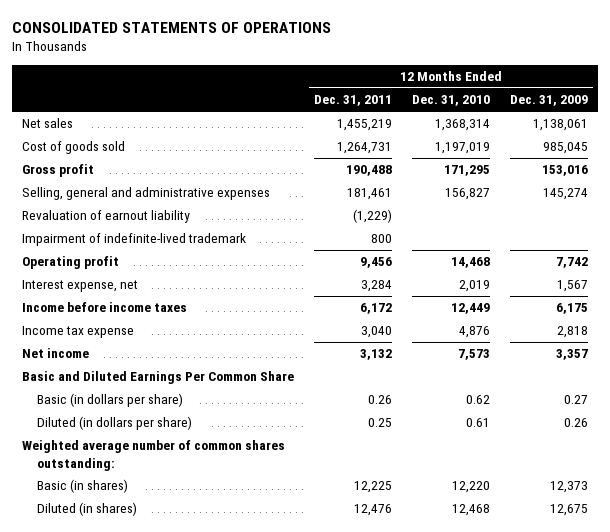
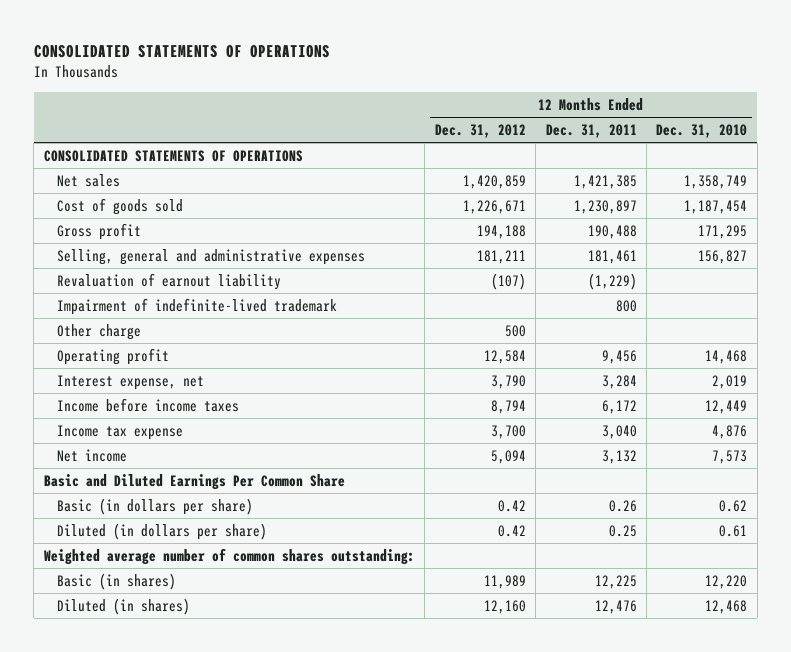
- | 12 Months Ended Dec. 31, 2011 | 12 Months Ended Dec. 31, 2010 | 12 Months Ended Dec. 31, 2009
+ | 12 Months Ended Dec. 31, 2012 | 12 Months Ended Dec. 31, 2011 | 12 Months Ended Dec. 31, 2010
- Net sales | 1,455,219 | 1,368,314 | 1,138,061
- Cost of goods sold | 1,264,731 | 1,197,019 | 985,045
+ CONSOLIDATED STATEMENTS OF OPERATIONS
+ Net sales | 1,420,859 | 1,421,385 | 1,358,749
+ Cost of goods sold | 1,226,671 | 1,230,897 | 1,187,454
+ Other charge | 500 | |

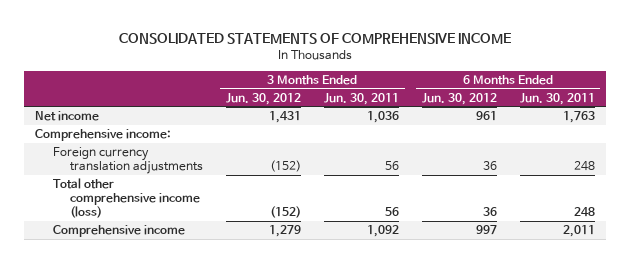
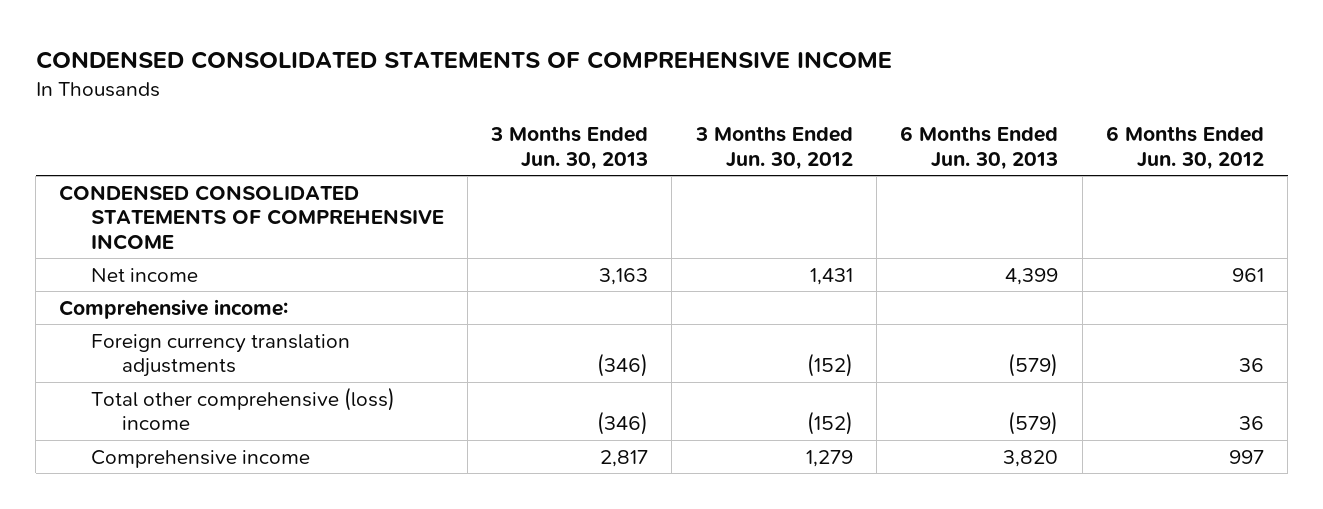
- CONSOLIDATED STATEMENTS OF COMPREHENSIVE INCOME
+ CONDENSED CONSOLIDATED STATEMENTS OF COMPREHENSIVE INCOME
- | 3 Months Ended Jun. 30, 2012 | 3 Months Ended Jun. 30, 2011 | 6 Months Ended Jun. 30, 2012 | 6 Months Ended Jun. 30, 2011
+ | 3 Months Ended Jun. 30, 2013 | 3 Months Ended Jun. 30, 2012 | 6 Months Ended Jun. 30, 2013 | 6 Months Ended Jun. 30, 2012
+ CONDENSED CONSOLIDATED STATEMENTS OF COMPREHENSIVE INCOME
- Total other comprehensive income (loss) | (152) | 56 | 36 | 248
+ Total other comprehensive (loss) income | (346) | (152) | (579) | 36

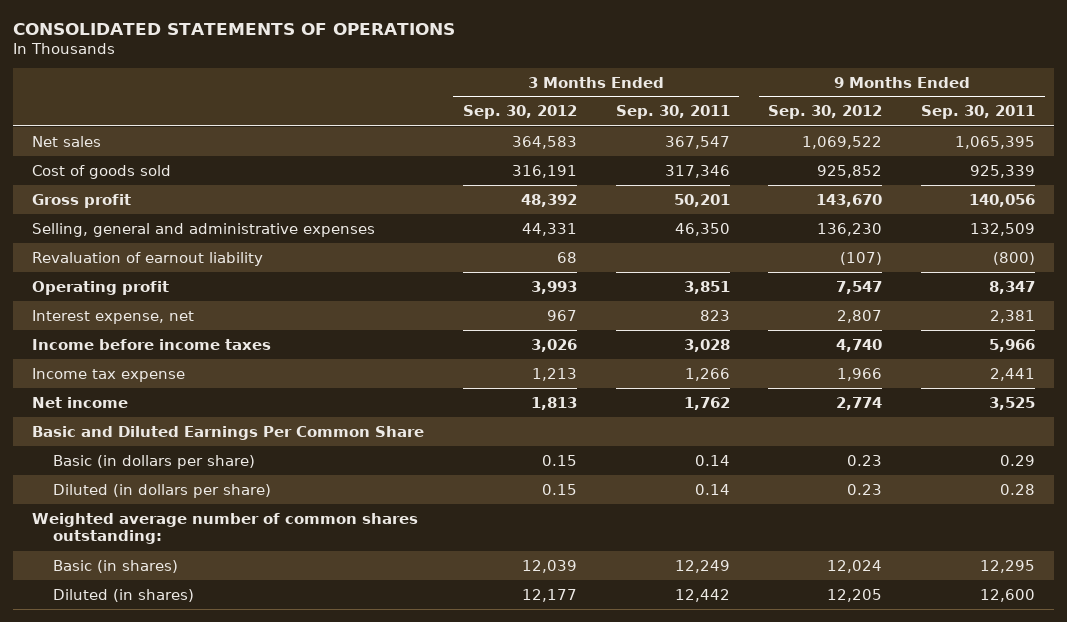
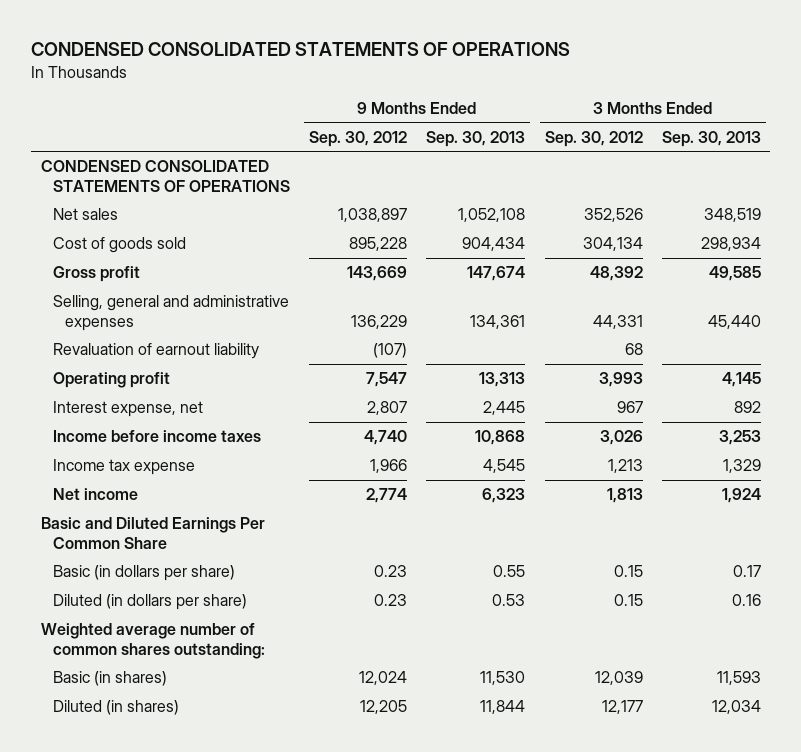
- CONSOLIDATED STATEMENTS OF OPERATIONS
+ CONDENSED CONSOLIDATED STATEMENTS OF OPERATIONS
- | 3 Months Ended Sep. 30, 2012 | 3 Months Ended Sep. 30, 2011 | 9 Months Ended Sep. 30, 2012 | 9 Months Ended Sep. 30, 2011
+ | 9 Months Ended Sep. 30, 2012 | 9 Months Ended Sep. 30, 2013 | 3 Months Ended Sep. 30, 2012 | 3 Months Ended Sep. 30, 2013
- Net sales | 364,583 | 367,547 | 1,069,522 | 1,065,395
- Cost of goods sold | 316,191 | 317,346 | 925,852 | 925,339
- Gross profit | 48,392 | 50,201 | 143,670 | 140,056
- Selling, general and administrative expenses | 44,331 | 46,350 | 136,230 | 132,509
+ CONDENSED CONSOLIDATED STATEMENTS OF OPERATIONS
+ Net sales | 1,038,897 | 1,052,108 | 352,526 | 348,519
+ Cost of goods sold | 895,228 | 904,434 | 304,134 | 298,934
+ Gross profit | 143,669 | 147,674 | 48,392 | 49,585
+ Selling, general and administrative expenses | 136,229 | 134,361 | 44,331 | 45,440

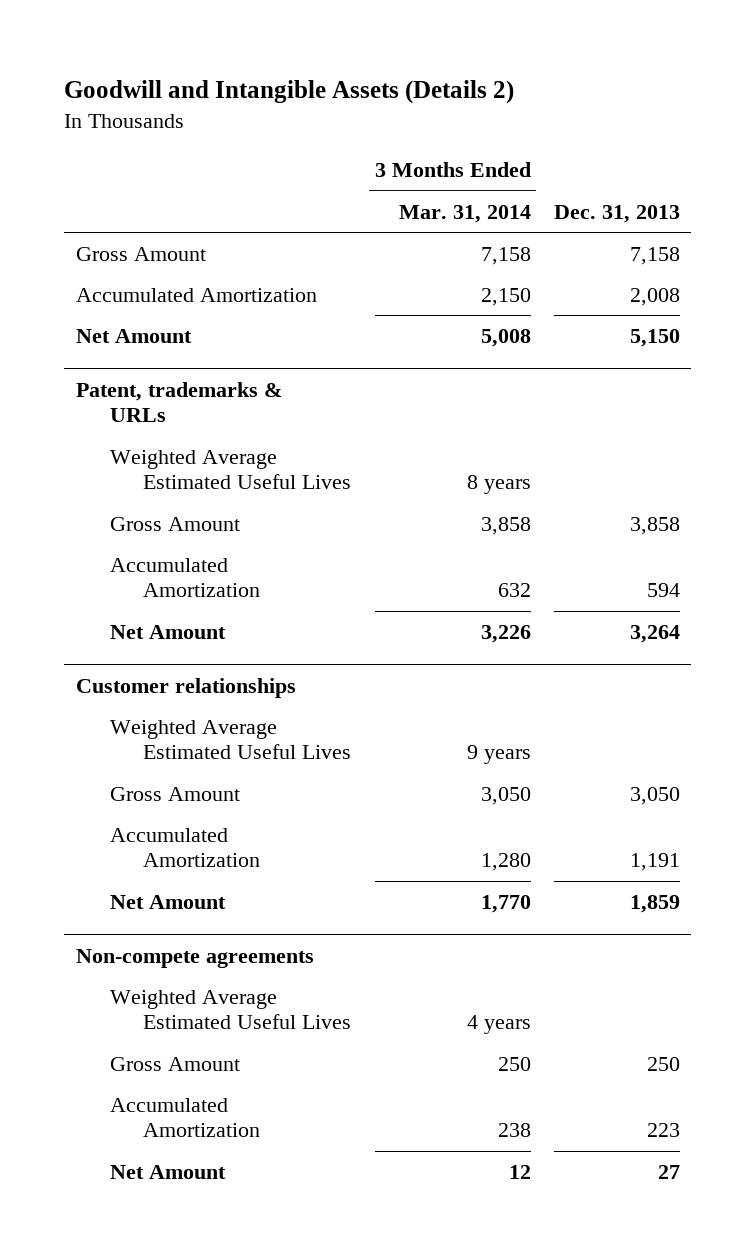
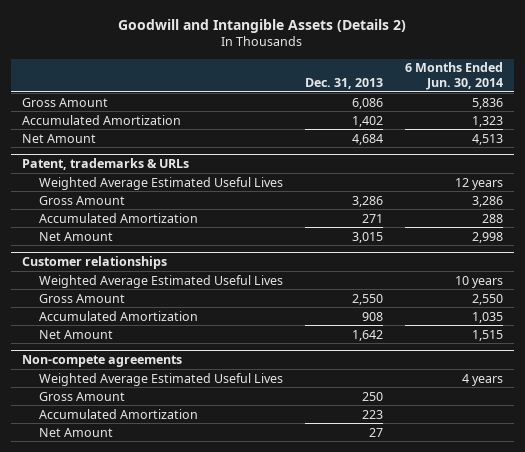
- | 3 Months Ended Mar. 31, 2014 | Dec. 31, 2013
+ | Dec. 31, 2013 | 6 Months Ended Jun. 30, 2014
- Gross Amount | 7,158 | 7,158
- Accumulated Amortization | 2,150 | 2,008
- Net Amount | 5,008 | 5,150
+ Gross Amount | 6,086 | 5,836
+ Accumulated Amortization | 1,402 | 1,323
+ Net Amount | 4,684 | 4,513
@ Patent, trademarks & URLs
- Gross Amount | 3,858 | 3,858
- Accumulated Amortization | 632 | 594
- Net Amount | 3,226 | 3,264
+ Gross Amount | 3,286 | 3,286
+ Accumulated Amortization | 271 | 288
+ Net Amount | 3,015 | 2,998
@ Customer relationships
- Gross Amount | 3,050 | 3,050
- Accumulated Amortization | 1,280 | 1,191
- Net Amount | 1,770 | 1,859
+ Gross Amount | 2,550 | 2,550
+ Accumulated Amortization | 908 | 1,035
+ Net Amount | 1,642 | 1,515

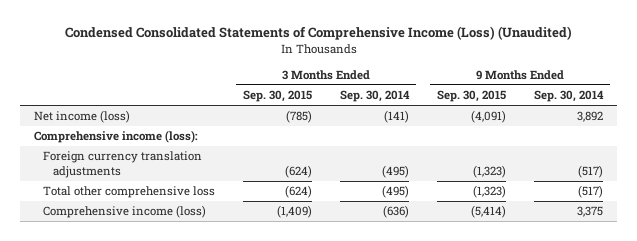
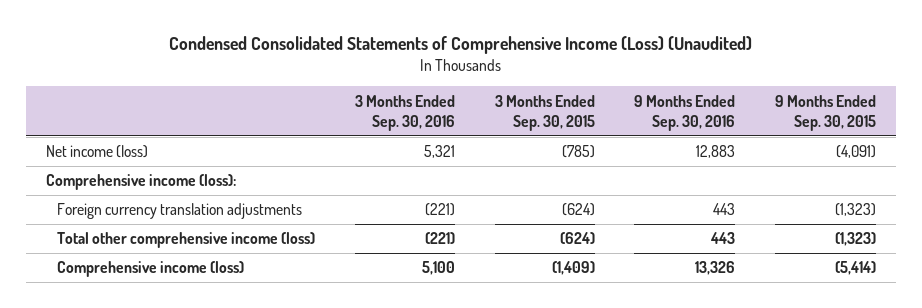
- | 3 Months Ended Sep. 30, 2015 | 3 Months Ended Sep. 30, 2014 | 9 Months Ended Sep. 30, 2015 | 9 Months Ended Sep. 30, 2014
+ | 3 Months Ended Sep. 30, 2016 | 3 Months Ended Sep. 30, 2015 | 9 Months Ended Sep. 30, 2016 | 9 Months Ended Sep. 30, 2015
- Total other comprehensive loss | (624) | (495) | (1,323) | (517)
+ Total other comprehensive income (loss) | (221) | (624) | 443 | (1,323)

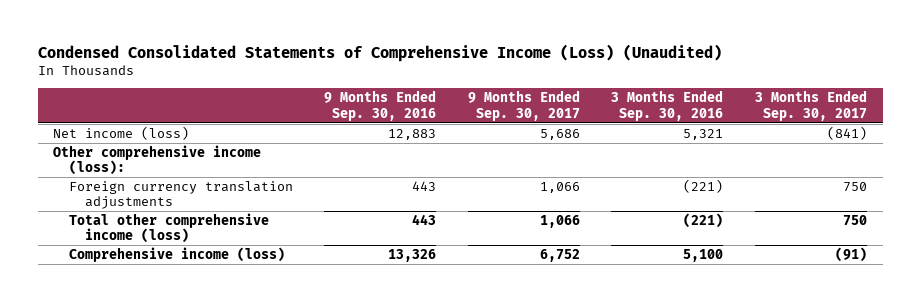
- | 3 Months Ended Sep. 30, 2016 | 3 Months Ended Sep. 30, 2015 | 9 Months Ended Sep. 30, 2016 | 9 Months Ended Sep. 30, 2015
+ | 9 Months Ended Sep. 30, 2016 | 9 Months Ended Sep. 30, 2017 | 3 Months Ended Sep. 30, 2016 | 3 Months Ended Sep. 30, 2017
- Comprehensive income (loss):
+ Other comprehensive income (loss):

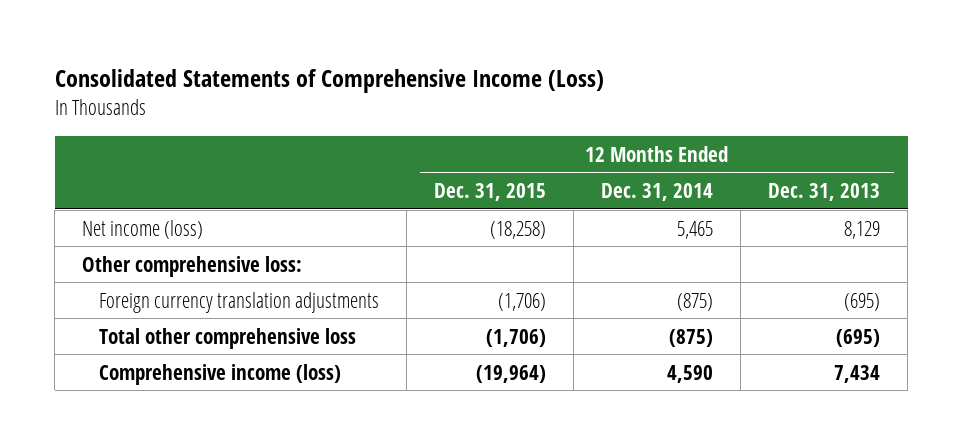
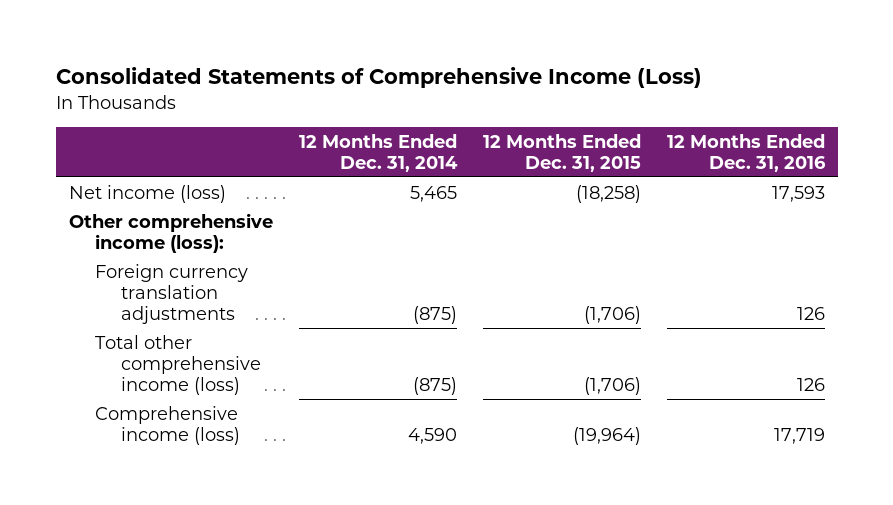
- | 12 Months Ended Dec. 31, 2015 | 12 Months Ended Dec. 31, 2014 | 12 Months Ended Dec. 31, 2013
+ | 12 Months Ended Dec. 31, 2014 | 12 Months Ended Dec. 31, 2015 | 12 Months Ended Dec. 31, 2016
- Other comprehensive loss:
+ Other comprehensive income (loss):
- Total other comprehensive loss | (1,706) | (875) | (695)
+ Total other comprehensive income (loss) | (875) | (1,706) | 126

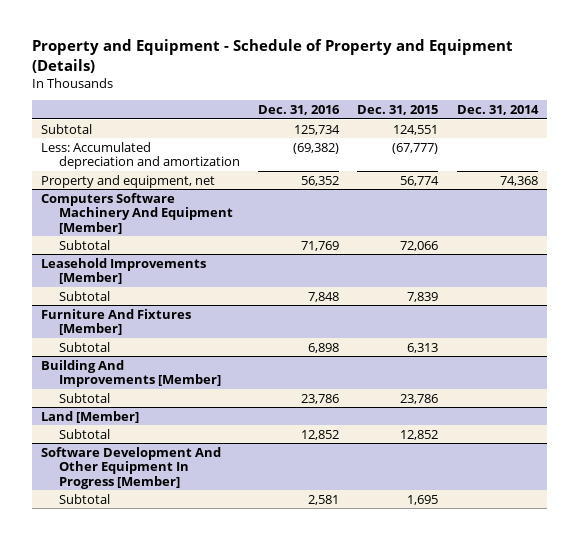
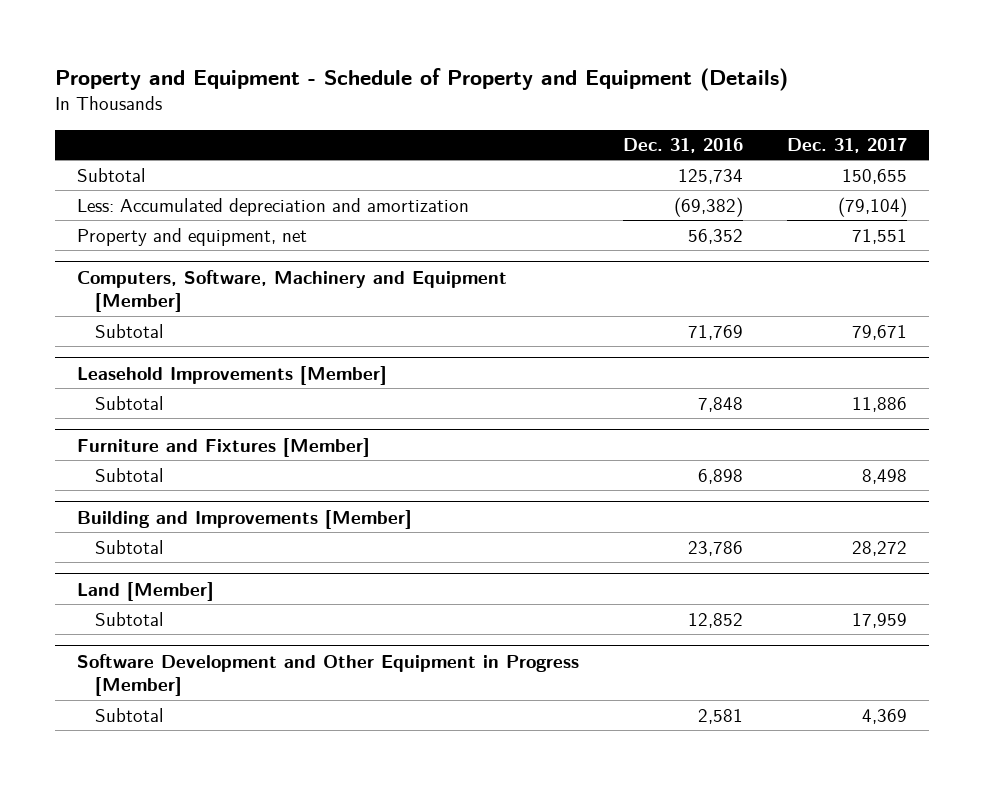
- | Dec. 31, 2016 | Dec. 31, 2015 | Dec. 31, 2014
+ | Dec. 31, 2016 | Dec. 31, 2017
- Computers Software Machinery And Equipment [Member]
+ Computers, Software, Machinery and Equipment [Member]
- Furniture And Fixtures [Member]
+ Furniture and Fixtures [Member]
- Building And Improvements [Member]
+ Building and Improvements [Member]
- Software Development And Other Equipment In Progress [Member]
+ Software Development and Other Equipment in Progress [Member]

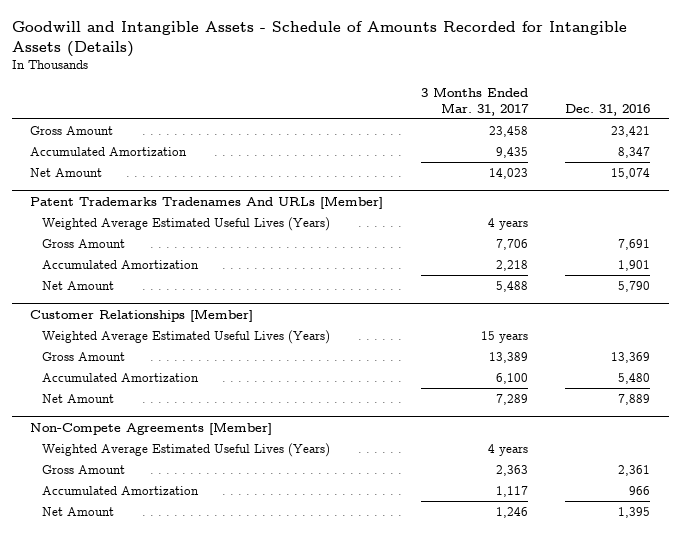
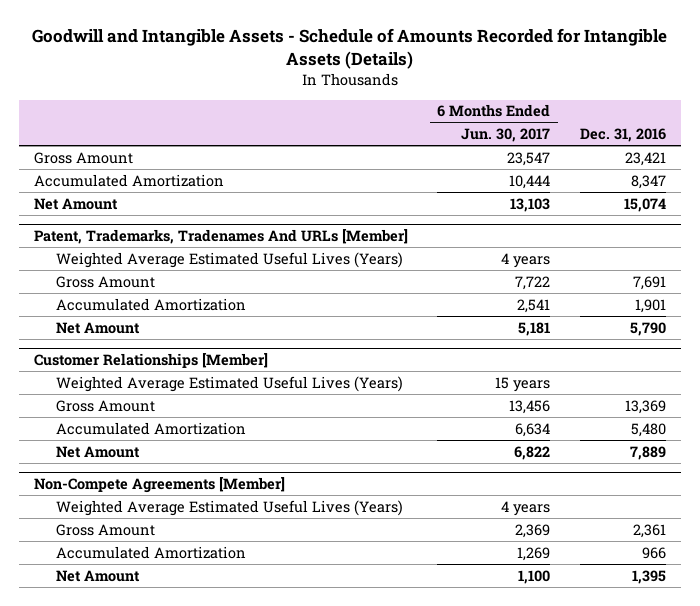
- | 3 Months Ended Mar. 31, 2017 | Dec. 31, 2016
+ | 6 Months Ended Jun. 30, 2017 | Dec. 31, 2016
- Patent Trademarks Tradenames And URLs [Member]
+ Patent, Trademarks, Tradenames And URLs [Member]

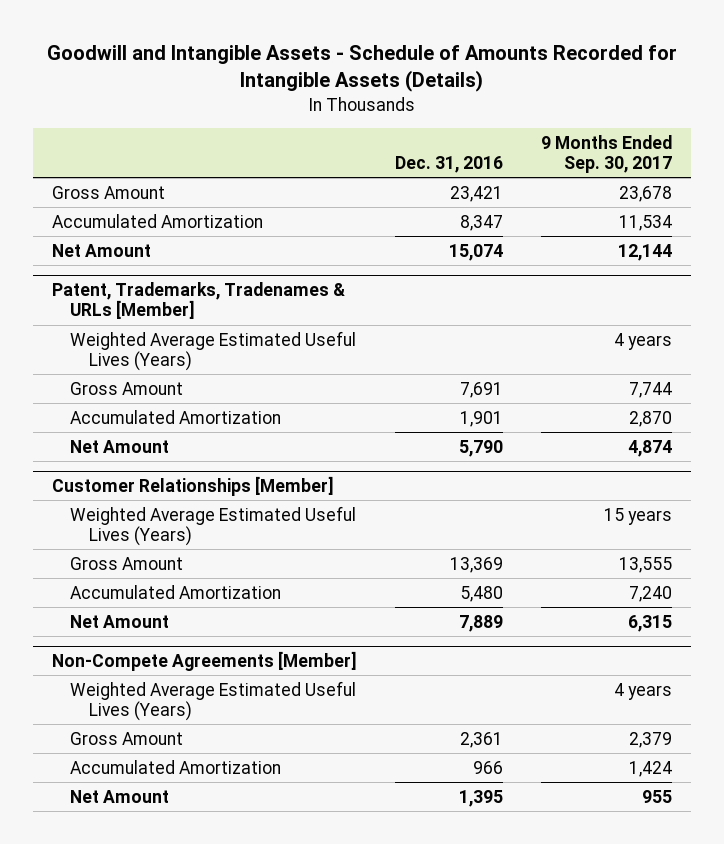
- | 6 Months Ended Jun. 30, 2017 | Dec. 31, 2016
+ | Dec. 31, 2016 | 9 Months Ended Sep. 30, 2017
- Patent, Trademarks, Tradenames And URLs [Member]
+ Patent, Trademarks, Tradenames & URLs [Member]

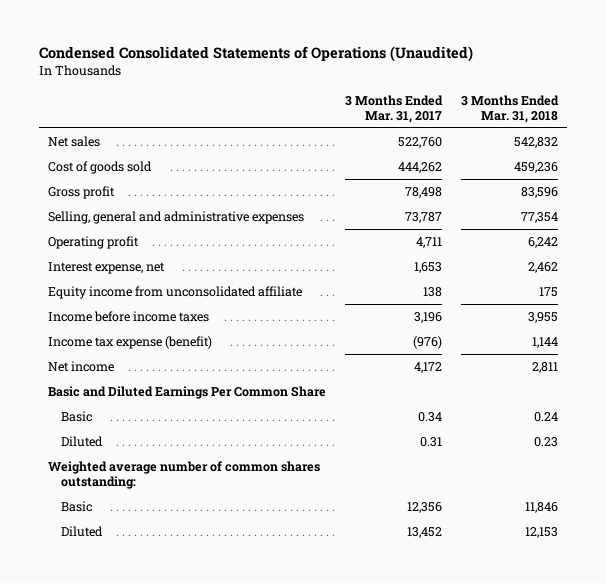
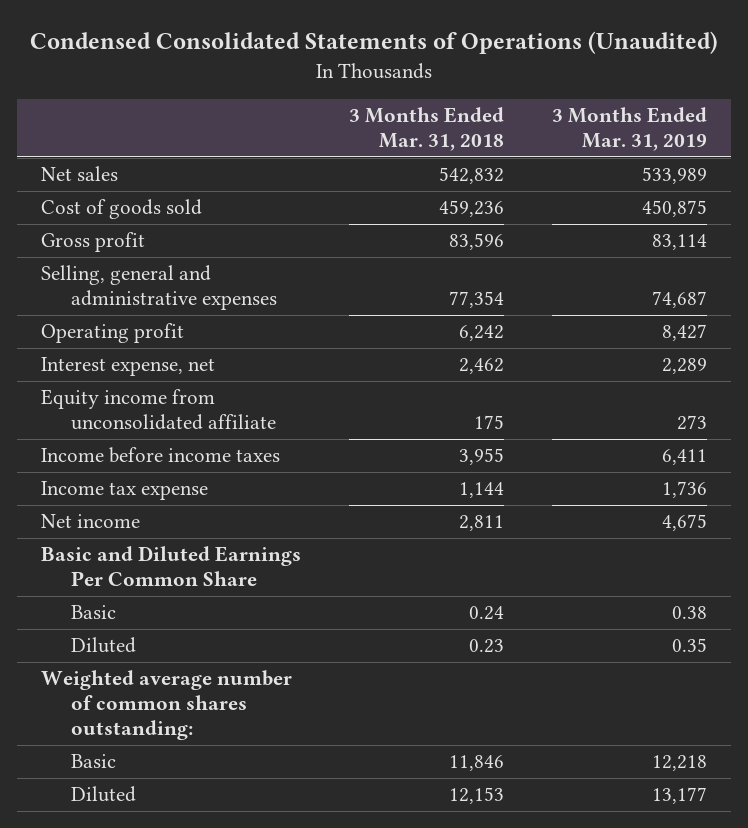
- | 3 Months Ended Mar. 31, 2017 | 3 Months Ended Mar. 31, 2018
+ | 3 Months Ended Mar. 31, 2018 | 3 Months Ended Mar. 31, 2019
- Income tax expense (benefit) | (976) | 1,144
+ Income tax expense | 1,144 | 1,736

